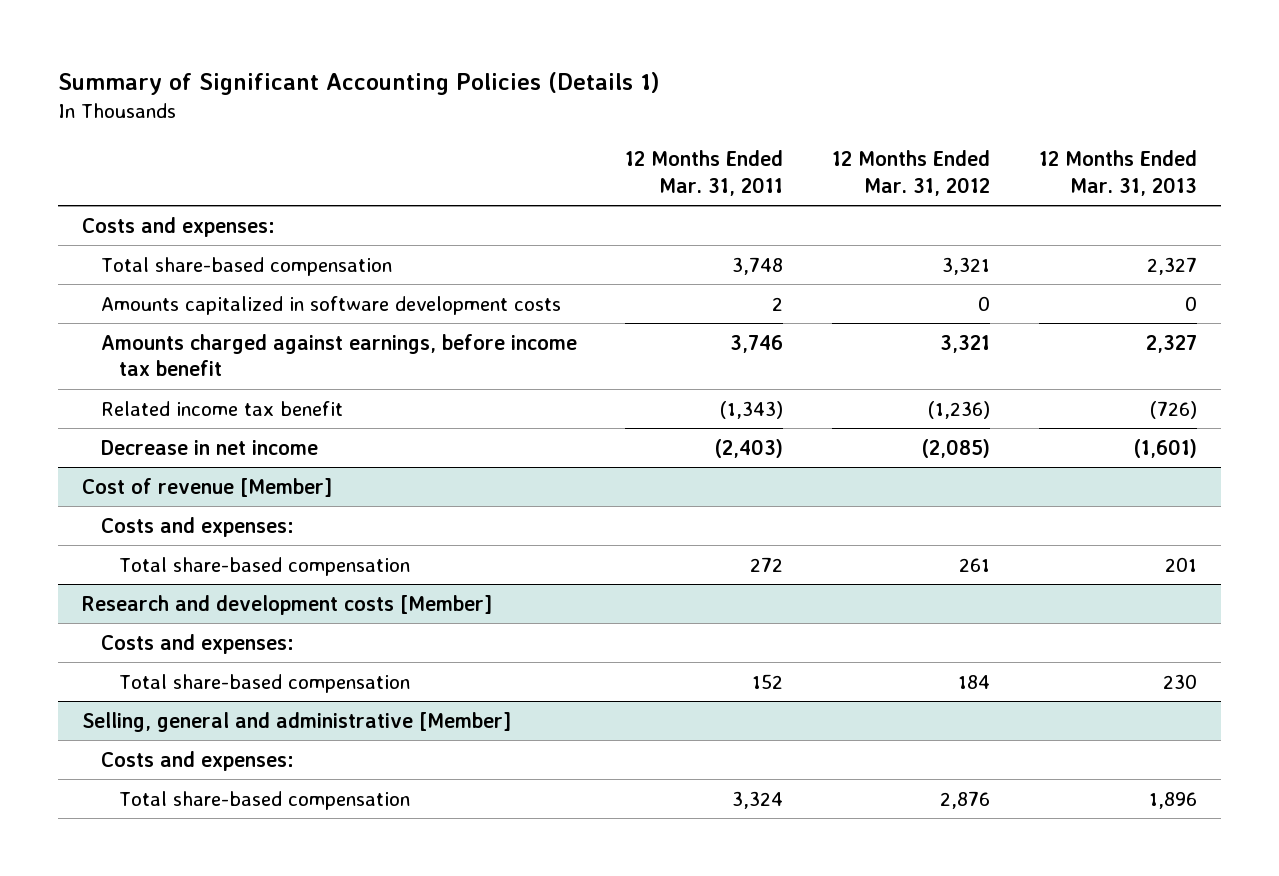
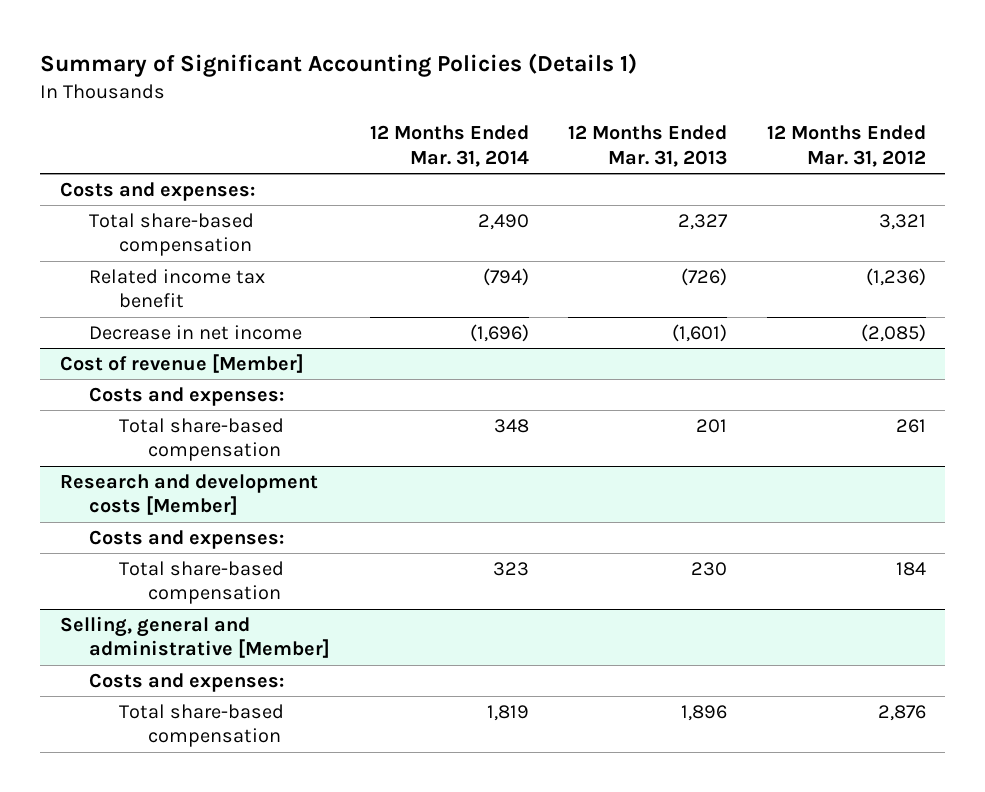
- | 12 Months Ended Mar. 31, 2011 | 12 Months Ended Mar. 31, 2012 | 12 Months Ended Mar. 31, 2013
+ | 12 Months Ended Mar. 31, 2014 | 12 Months Ended Mar. 31, 2013 | 12 Months Ended Mar. 31, 2012
- Amounts capitalized in software development costs | 2 | 0 | 0
- Amounts charged against earnings, before income tax benefit | 3,746 | 3,321 | 2,327

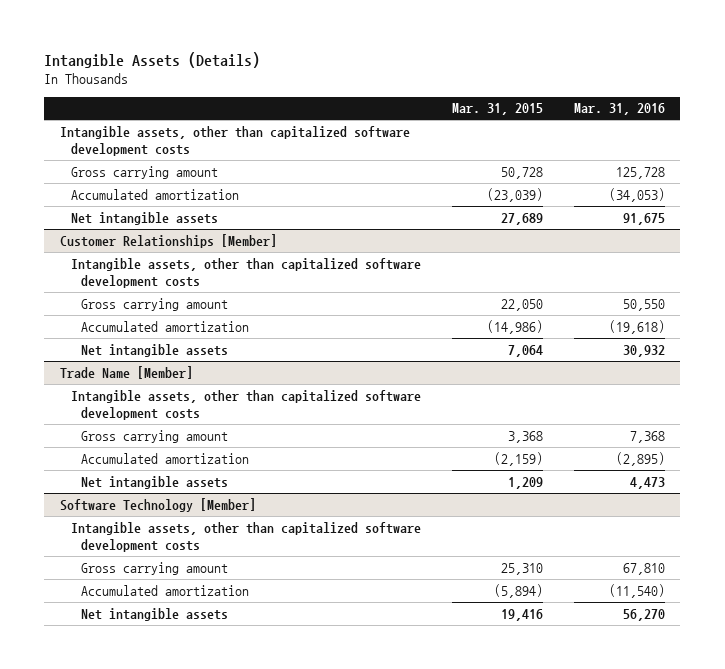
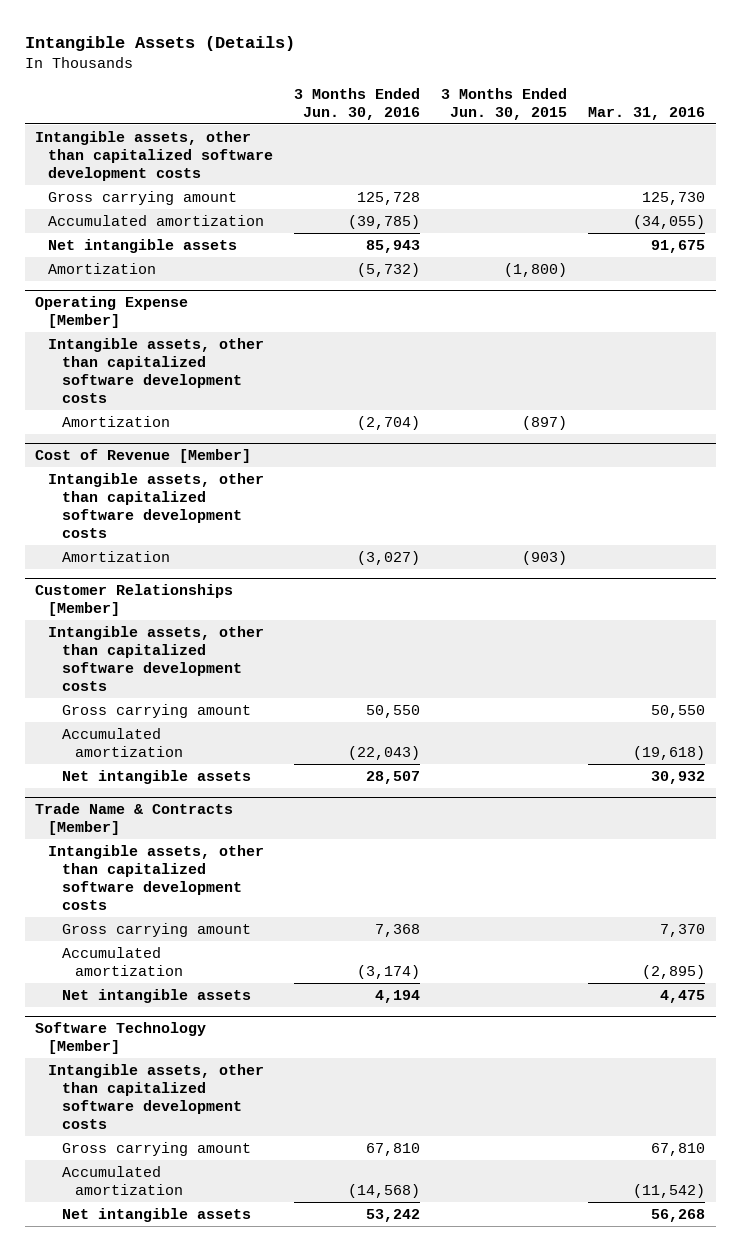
- | Mar. 31, 2015 | Mar. 31, 2016
+ | 3 Months Ended Jun. 30, 2016 | 3 Months Ended Jun. 30, 2015 | Mar. 31, 2016
- Gross carrying amount | 50,728 | 125,728
- Accumulated amortization | (23,039) | (34,053)
+ Gross carrying amount | 125,728 | | 125,730
+ Accumulated amortization | (39,785) | | (34,055)
+ Amortization | (5,732) | (1,800) |
+ Operating Expense [Member]
+ Intangible assets, other than capitalized software development costs
+ Amortization | (2,704) | (897) |
+ Cost of Revenue [Member]
+ Intangible assets, other than capitalized software development costs
+ Amortization | (3,027) | (903) |
- Trade Name [Member]
+ Trade Name & Contracts [Member]
- Gross carrying amount | 3,368 | 7,368
+ Gross carrying amount | 7,368 | | 7,370
- Net intangible assets | 1,209 | 4,473
+ Net intangible assets | 4,194 | | 4,475
@ Software Technology [Member]
- Accumulated amortization | (5,894) | (11,540)
- Net intangible assets | 19,416 | 56,270
+ Accumulated amortization | (14,568) | | (11,542)
+ Net intangible assets | 53,242 | | 56,268

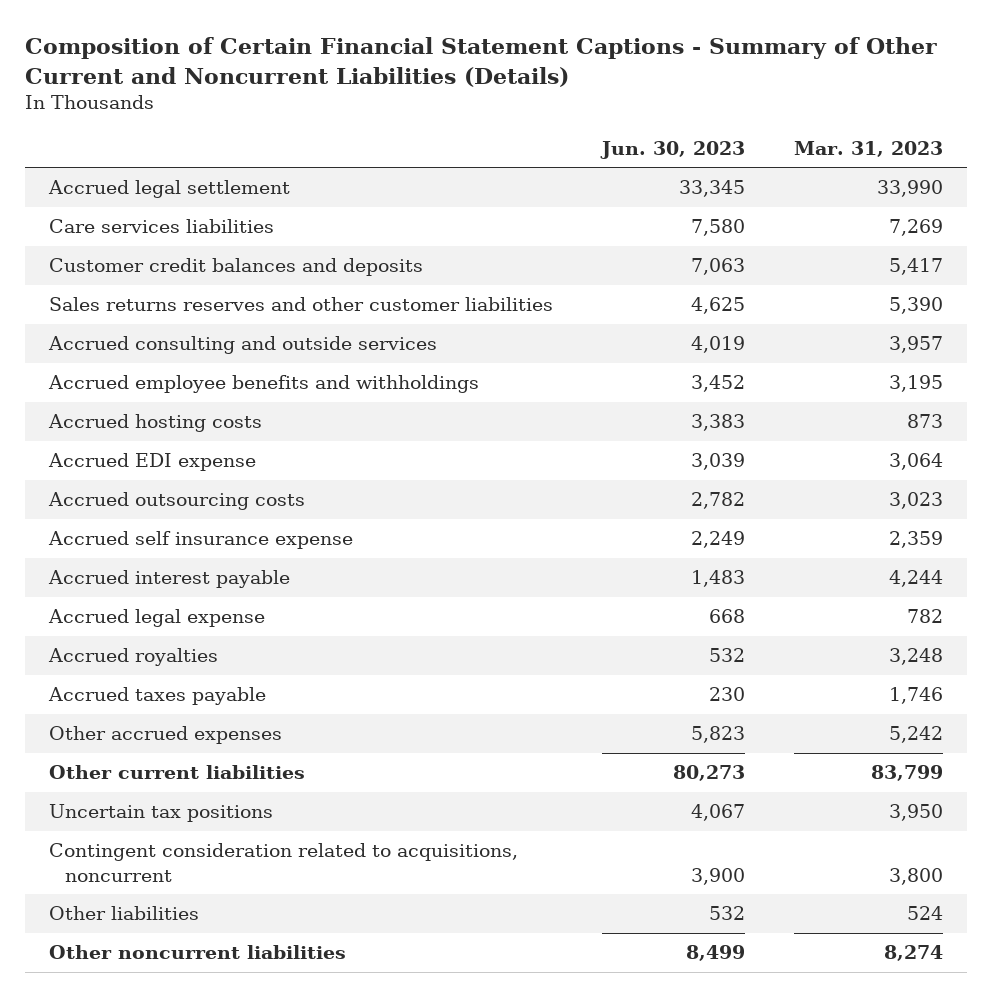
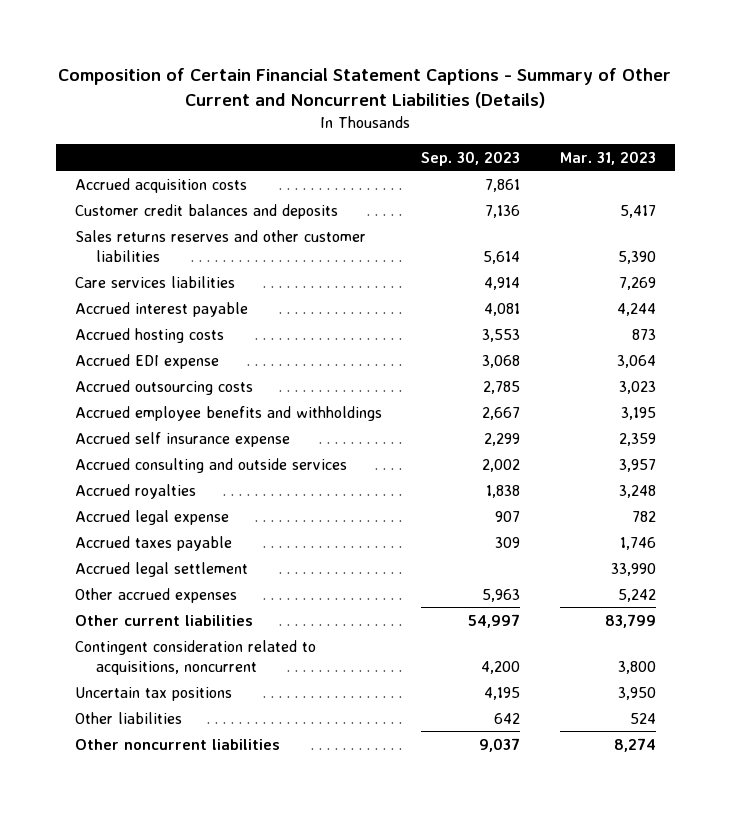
- | Jun. 30, 2023 | Mar. 31, 2023
+ | Sep. 30, 2023 | Mar. 31, 2023
+ Accrued acquisition costs | 7,861 |
moved down: Care services liabilities | 4,914 | 7,269
moved up: Accrued interest payable | 4,081 | 4,244
moved down: Accrued employee benefits and withholdings | 2,667 | 3,195
moved down: Accrued consulting and outside services | 2,002 | 3,957
moved down: Accrued legal expense | 907 | 782
moved down: Accrued legal settlement | | 33,990
moved down: Uncertain tax positions | 4,195 | 3,950

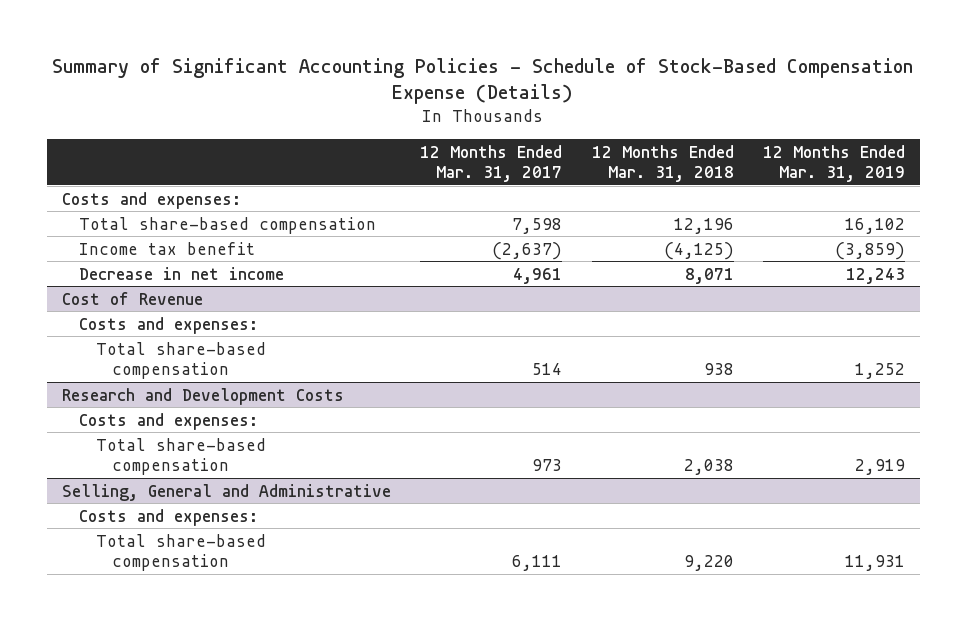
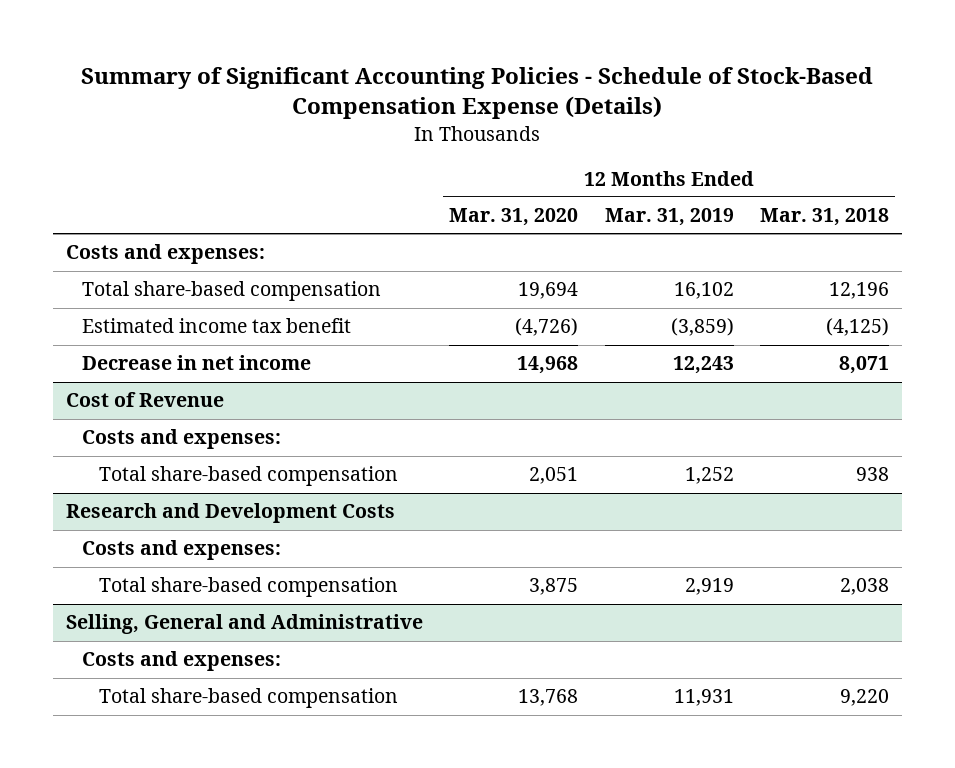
- | 12 Months Ended Mar. 31, 2017 | 12 Months Ended Mar. 31, 2018 | 12 Months Ended Mar. 31, 2019
+ | 12 Months Ended Mar. 31, 2020 | 12 Months Ended Mar. 31, 2019 | 12 Months Ended Mar. 31, 2018
- Income tax benefit | (2,637) | (4,125) | (3,859)
+ Estimated income tax benefit | (4,726) | (3,859) | (4,125)

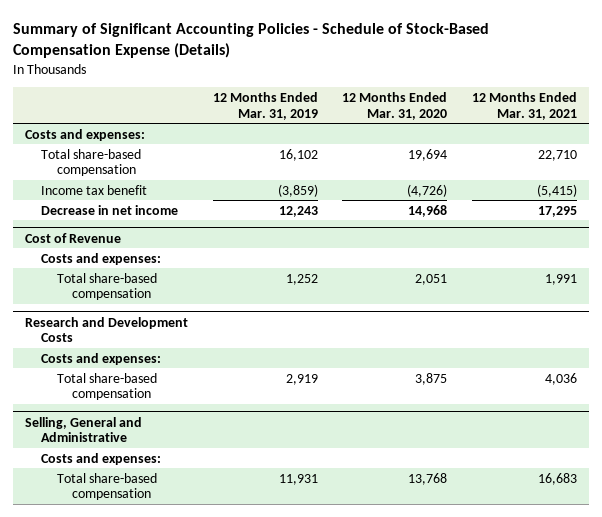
- | 12 Months Ended Mar. 31, 2020 | 12 Months Ended Mar. 31, 2019 | 12 Months Ended Mar. 31, 2018
+ | 12 Months Ended Mar. 31, 2019 | 12 Months Ended Mar. 31, 2020 | 12 Months Ended Mar. 31, 2021
- Estimated income tax benefit | (4,726) | (3,859) | (4,125)
+ Income tax benefit | (3,859) | (4,726) | (5,415)

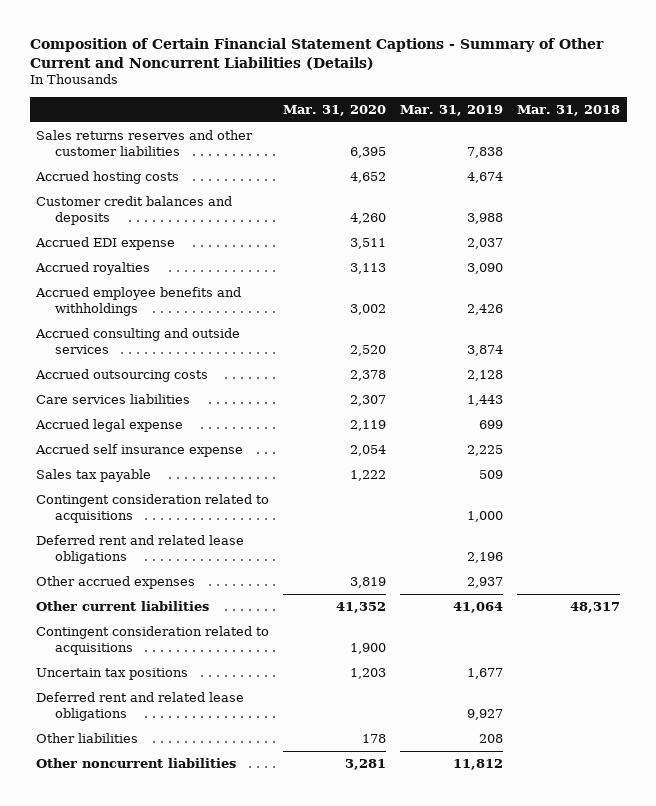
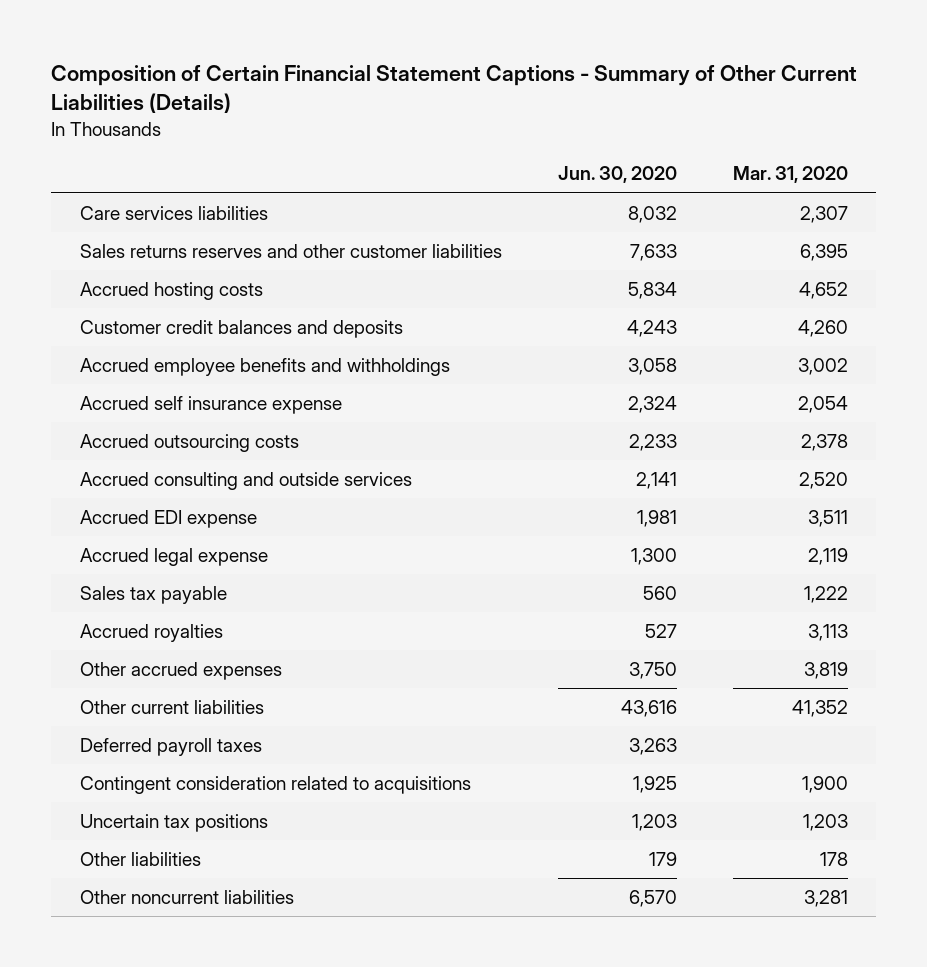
- Composition of Certain Financial Statement Captions - Summary of Other Current and Noncurrent Liabilities (Details)
+ Composition of Certain Financial Statement Captions - Summary of Other Current Liabilities (Details)
- | Mar. 31, 2020 | Mar. 31, 2019 | Mar. 31, 2018
+ | Jun. 30, 2020 | Mar. 31, 2020
moved up: Care services liabilities | 8,032 | 2,307
moved up: Accrued self insurance expense | 2,324 | 2,054
moved down: Accrued consulting and outside services | 2,141 | 2,520
moved down: Accrued EDI expense | 1,981 | 3,511
- Contingent consideration related to acquisitions | | 1,000 |
- Deferred rent and related lease obligations | | 2,196 |
moved down: Accrued royalties | 527 | 3,113
+ Deferred payroll taxes | 3,263 |
- Deferred rent and related lease obligations | | 9,927 |

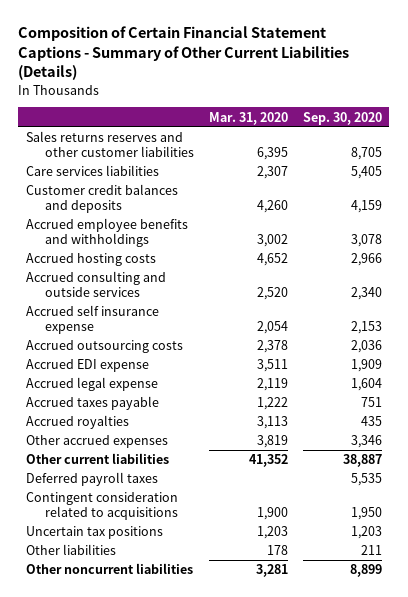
- | Jun. 30, 2020 | Mar. 31, 2020
+ | Mar. 31, 2020 | Sep. 30, 2020
moved down: Care services liabilities | 2,307 | 5,405
moved down: Accrued hosting costs | 4,652 | 2,966
moved up: Accrued consulting and outside services | 2,520 | 2,340
- Sales tax payable | 560 | 1,222
+ Accrued taxes payable | 1,222 | 751

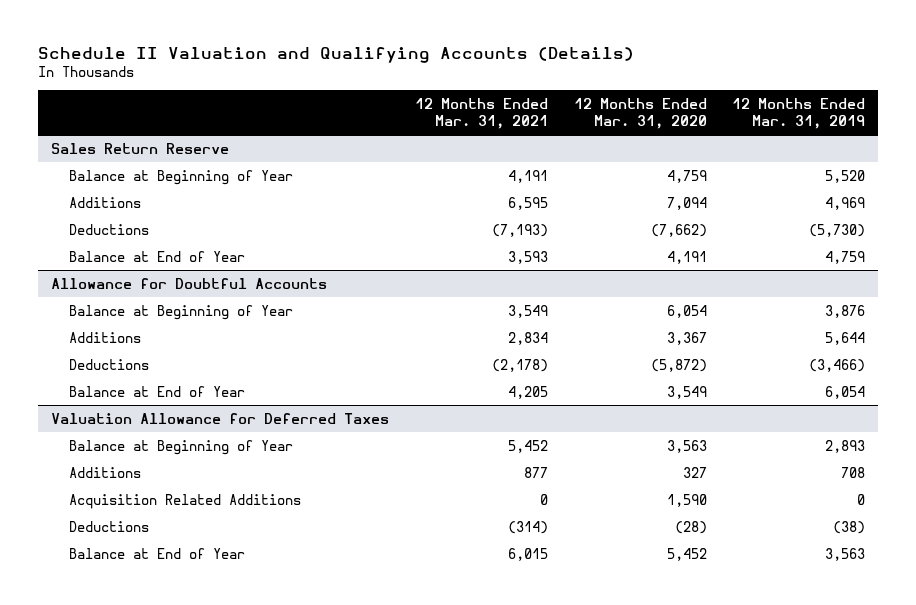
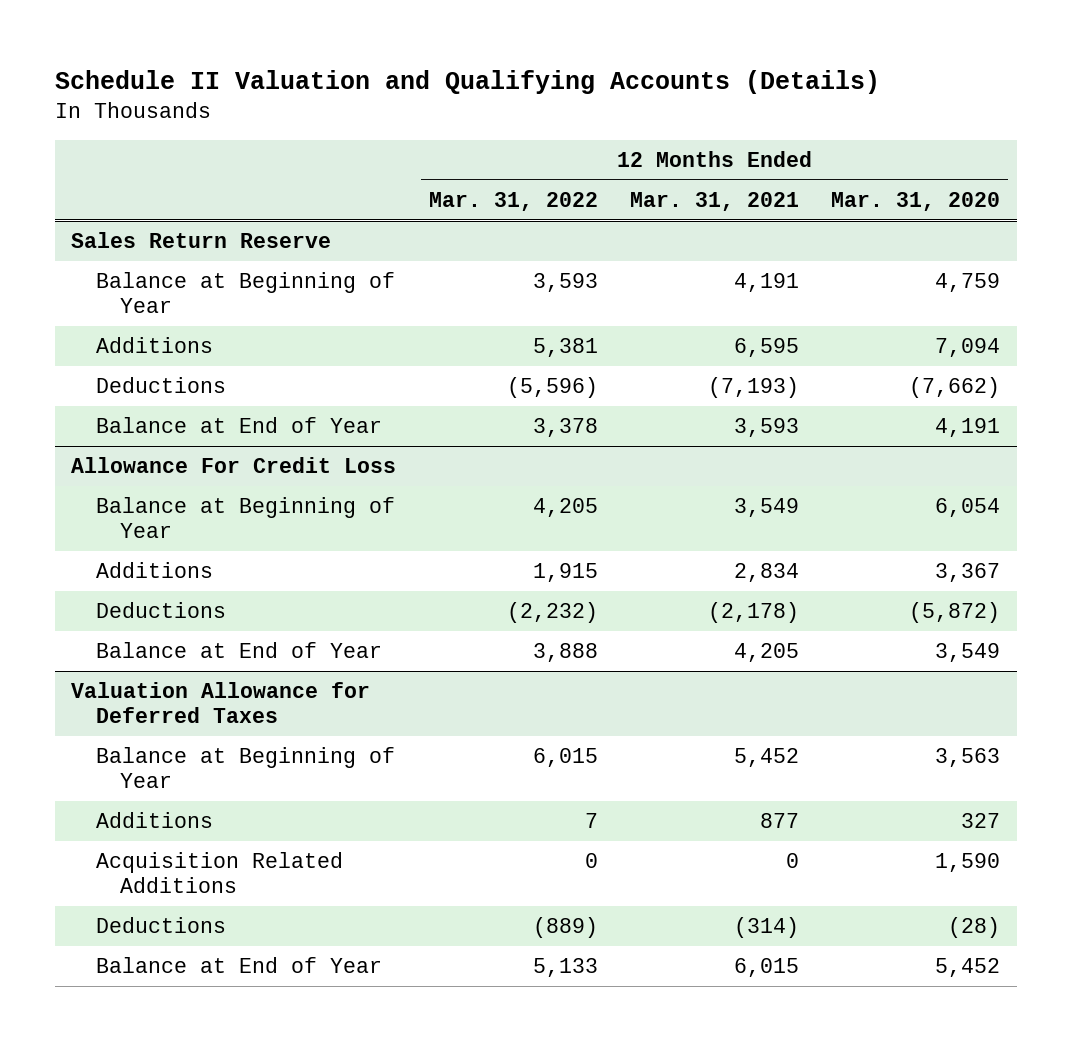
- | 12 Months Ended Mar. 31, 2021 | 12 Months Ended Mar. 31, 2020 | 12 Months Ended Mar. 31, 2019
+ | 12 Months Ended Mar. 31, 2022 | 12 Months Ended Mar. 31, 2021 | 12 Months Ended Mar. 31, 2020
- Allowance for Doubtful Accounts
+ Allowance For Credit Loss

